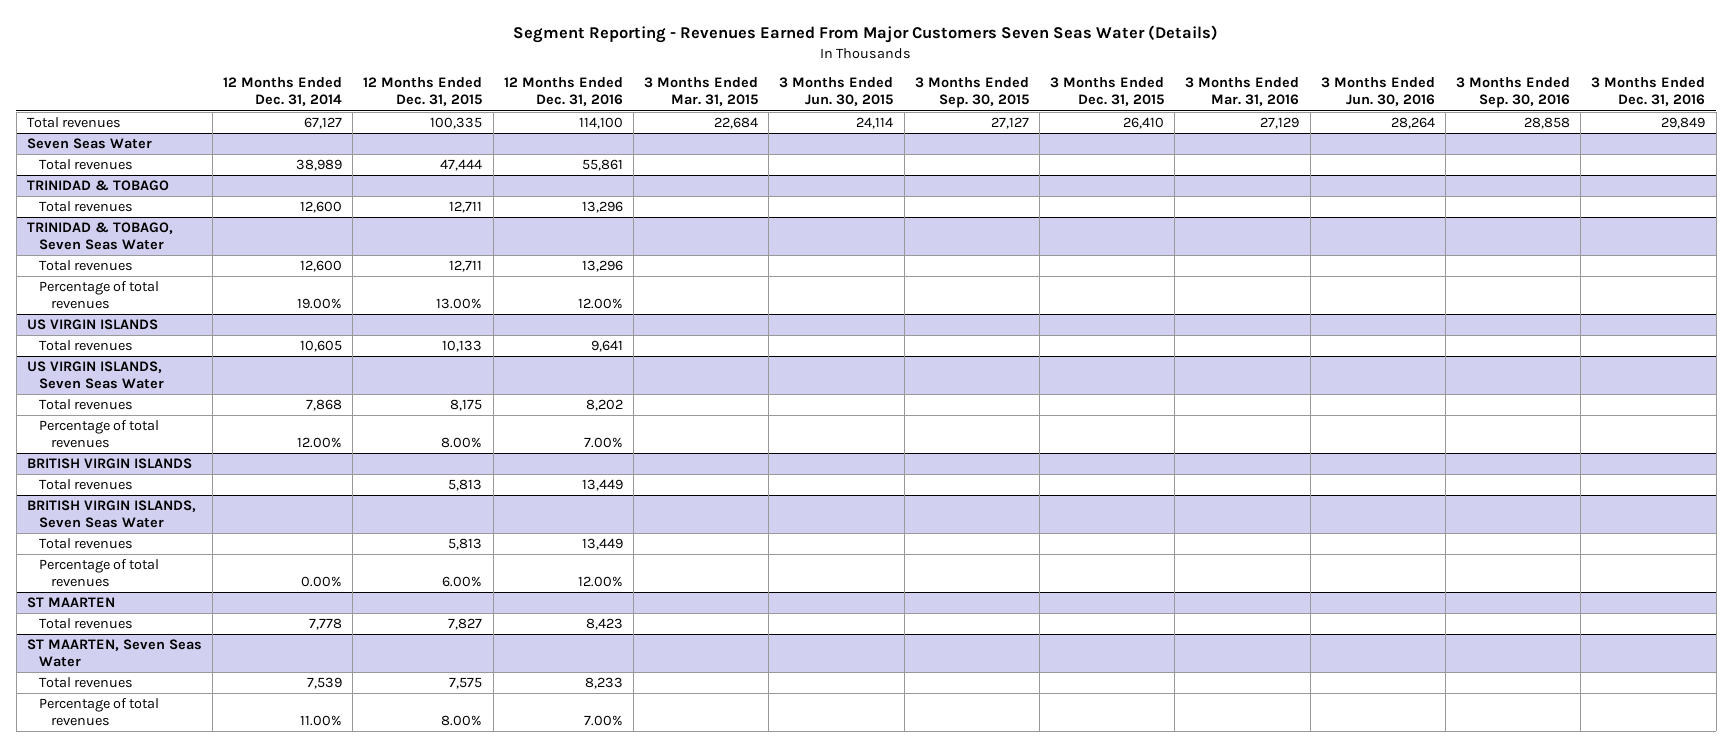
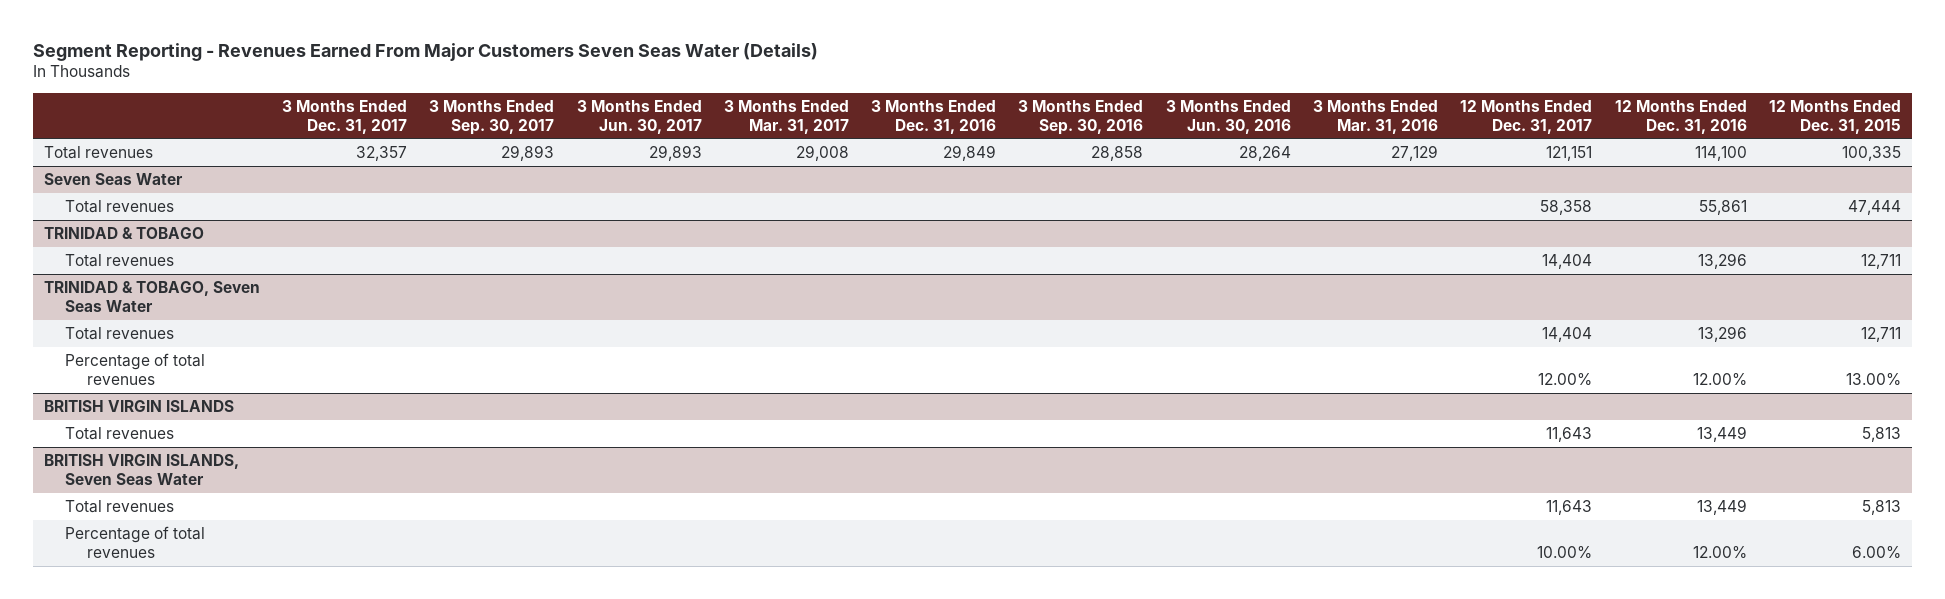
- | 12 Months Ended Dec. 31, 2014 | 12 Months Ended Dec. 31, 2015 | 12 Months Ended Dec. 31, 2016 | 3 Months Ended Mar. 31, 2015 | 3 Months Ended Jun. 30, 2015 | 3 Months Ended Sep. 30, 2015 | 3 Months Ended Dec. 31, 2015 | 3 Months Ended Mar. 31, 2016 | 3 Months Ended Jun. 30, 2016 | 3 Months Ended Sep. 30, 2016 | 3 Months Ended Dec. 31, 2016
+ | 3 Months Ended Dec. 31, 2017 | 3 Months Ended Sep. 30, 2017 | 3 Months Ended Jun. 30, 2017 | 3 Months Ended Mar. 31, 2017 | 3 Months Ended Dec. 31, 2016 | 3 Months Ended Sep. 30, 2016 | 3 Months Ended Jun. 30, 2016 | 3 Months Ended Mar. 31, 2016 | 12 Months Ended Dec. 31, 2017 | 12 Months Ended Dec. 31, 2016 | 12 Months Ended Dec. 31, 2015
- US VIRGIN ISLANDS
- Total revenues | 10,605 | 10,133 | 9,641 | | | | | | | |
- US VIRGIN ISLANDS, Seven Seas Water
- Total revenues | 7,868 | 8,175 | 8,202 | | | | | | | |
- Percentage of total revenues | 12.00% | 8.00% | 7.00% | | | | | | | |
- ST MAARTEN
- Total revenues | 7,778 | 7,827 | 8,423 | | | | | | | |
- ST MAARTEN, Seven Seas Water
- Total revenues | 7,539 | 7,575 | 8,233 | | | | | | | |
- Percentage of total revenues | 11.00% | 8.00% | 7.00% | | | | | | | |

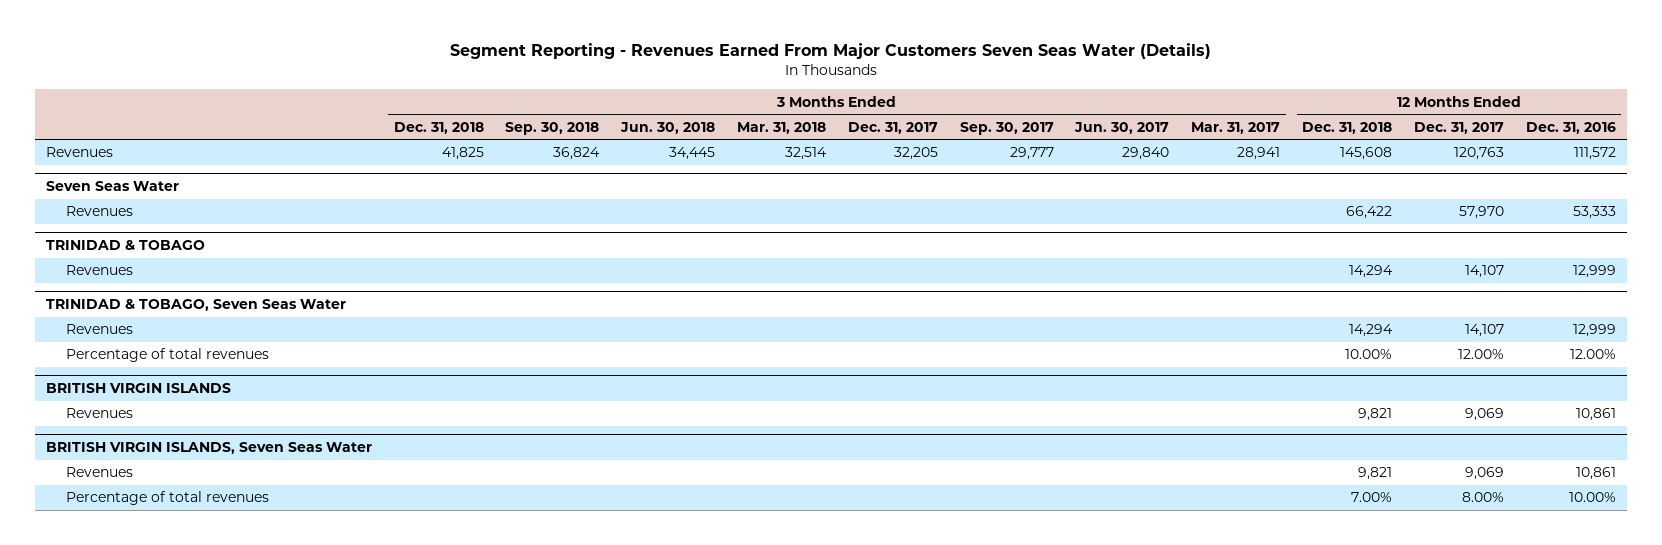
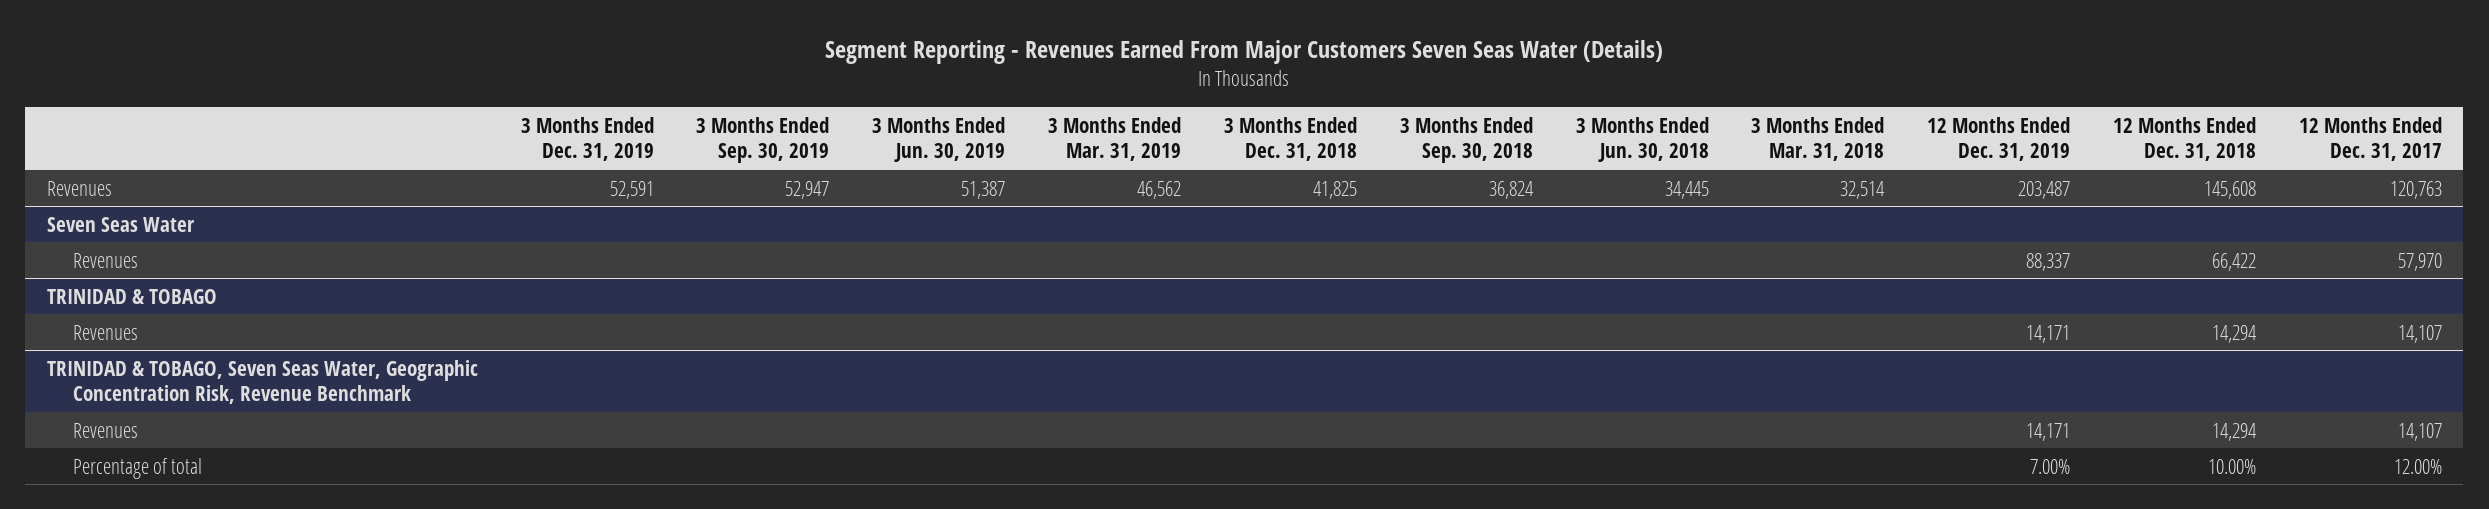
- | 3 Months Ended Dec. 31, 2018 | 3 Months Ended Sep. 30, 2018 | 3 Months Ended Jun. 30, 2018 | 3 Months Ended Mar. 31, 2018 | 3 Months Ended Dec. 31, 2017 | 3 Months Ended Sep. 30, 2017 | 3 Months Ended Jun. 30, 2017 | 3 Months Ended Mar. 31, 2017 | 12 Months Ended Dec. 31, 2018 | 12 Months Ended Dec. 31, 2017 | 12 Months Ended Dec. 31, 2016
+ | 3 Months Ended Dec. 31, 2019 | 3 Months Ended Sep. 30, 2019 | 3 Months Ended Jun. 30, 2019 | 3 Months Ended Mar. 31, 2019 | 3 Months Ended Dec. 31, 2018 | 3 Months Ended Sep. 30, 2018 | 3 Months Ended Jun. 30, 2018 | 3 Months Ended Mar. 31, 2018 | 12 Months Ended Dec. 31, 2019 | 12 Months Ended Dec. 31, 2018 | 12 Months Ended Dec. 31, 2017
- TRINIDAD & TOBAGO, Seven Seas Water
+ TRINIDAD & TOBAGO, Seven Seas Water, Geographic Concentration Risk, Revenue Benchmark
- Percentage of total revenues | | | | | | | | | 10.00% | 12.00% | 12.00%
- BRITISH VIRGIN ISLANDS
- Revenues | | | | | | | | | 9,821 | 9,069 | 10,861
- BRITISH VIRGIN ISLANDS, Seven Seas Water
- Revenues | | | | | | | | | 9,821 | 9,069 | 10,861
- Percentage of total revenues | | | | | | | | | 7.00% | 8.00% | 10.00%
+ Percentage of total | | | | | | | | | 7.00% | 10.00% | 12.00%

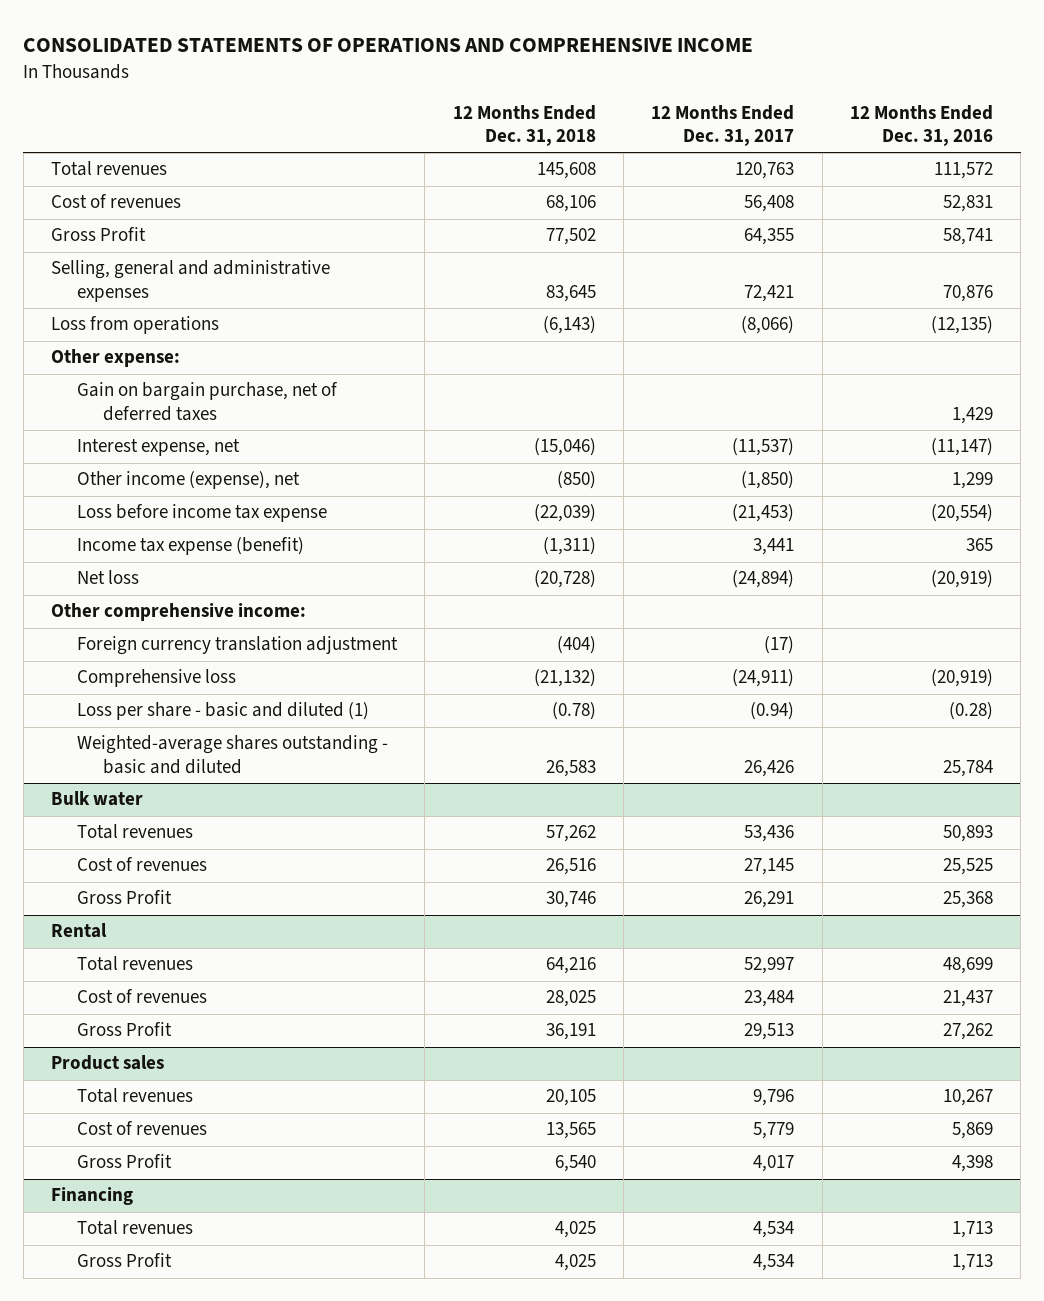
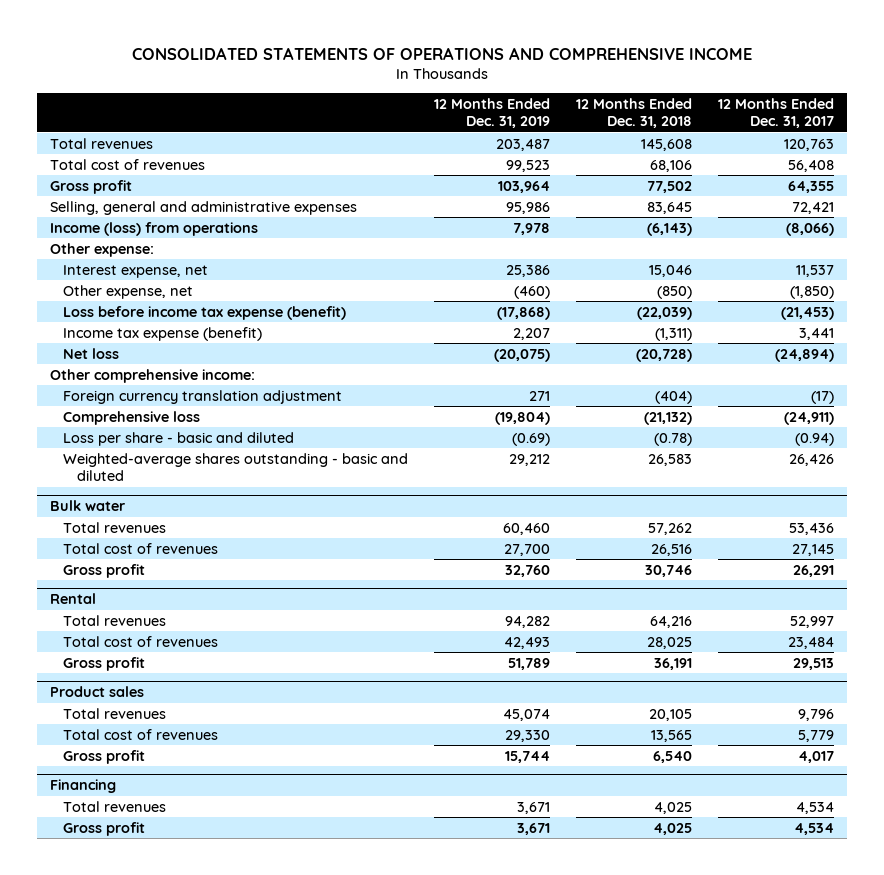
- | 12 Months Ended Dec. 31, 2018 | 12 Months Ended Dec. 31, 2017 | 12 Months Ended Dec. 31, 2016
+ | 12 Months Ended Dec. 31, 2019 | 12 Months Ended Dec. 31, 2018 | 12 Months Ended Dec. 31, 2017
- Cost of revenues | 68,106 | 56,408 | 52,831
- Gross Profit | 77,502 | 64,355 | 58,741
+ Total cost of revenues | 99,523 | 68,106 | 56,408
+ Gross profit | 103,964 | 77,502 | 64,355
- Loss from operations | (6,143) | (8,066) | (12,135)
+ Income (loss) from operations | 7,978 | (6,143) | (8,066)
- Gain on bargain purchase, net of deferred taxes | | | 1,429
- Interest expense, net | (15,046) | (11,537) | (11,147)
- Other income (expense), net | (850) | (1,850) | 1,299
- Loss before income tax expense | (22,039) | (21,453) | (20,554)
+ Interest expense, net | 25,386 | 15,046 | 11,537
+ Other expense, net | (460) | (850) | (1,850)
+ Loss before income tax expense (benefit) | (17,868) | (22,039) | (21,453)
- Loss per share - basic and diluted (1) | (0.78) | (0.94) | (0.28)
+ Loss per share - basic and diluted | (0.69) | (0.78) | (0.94)
@ Bulk water
- Cost of revenues | 26,516 | 27,145 | 25,525
- Gross Profit | 30,746 | 26,291 | 25,368
+ Total cost of revenues | 27,700 | 26,516 | 27,145
+ Gross profit | 32,760 | 30,746 | 26,291
@ Rental
- Cost of revenues | 28,025 | 23,484 | 21,437
- Gross Profit | 36,191 | 29,513 | 27,262
+ Total cost of revenues | 42,493 | 28,025 | 23,484
+ Gross profit | 51,789 | 36,191 | 29,513
@ Product sales
- Cost of revenues | 13,565 | 5,779 | 5,869
- Gross Profit | 6,540 | 4,017 | 4,398
+ Total cost of revenues | 29,330 | 13,565 | 5,779
+ Gross profit | 15,744 | 6,540 | 4,017
@ Financing
- Gross Profit | 4,025 | 4,534 | 1,713
+ Gross profit | 3,671 | 4,025 | 4,534

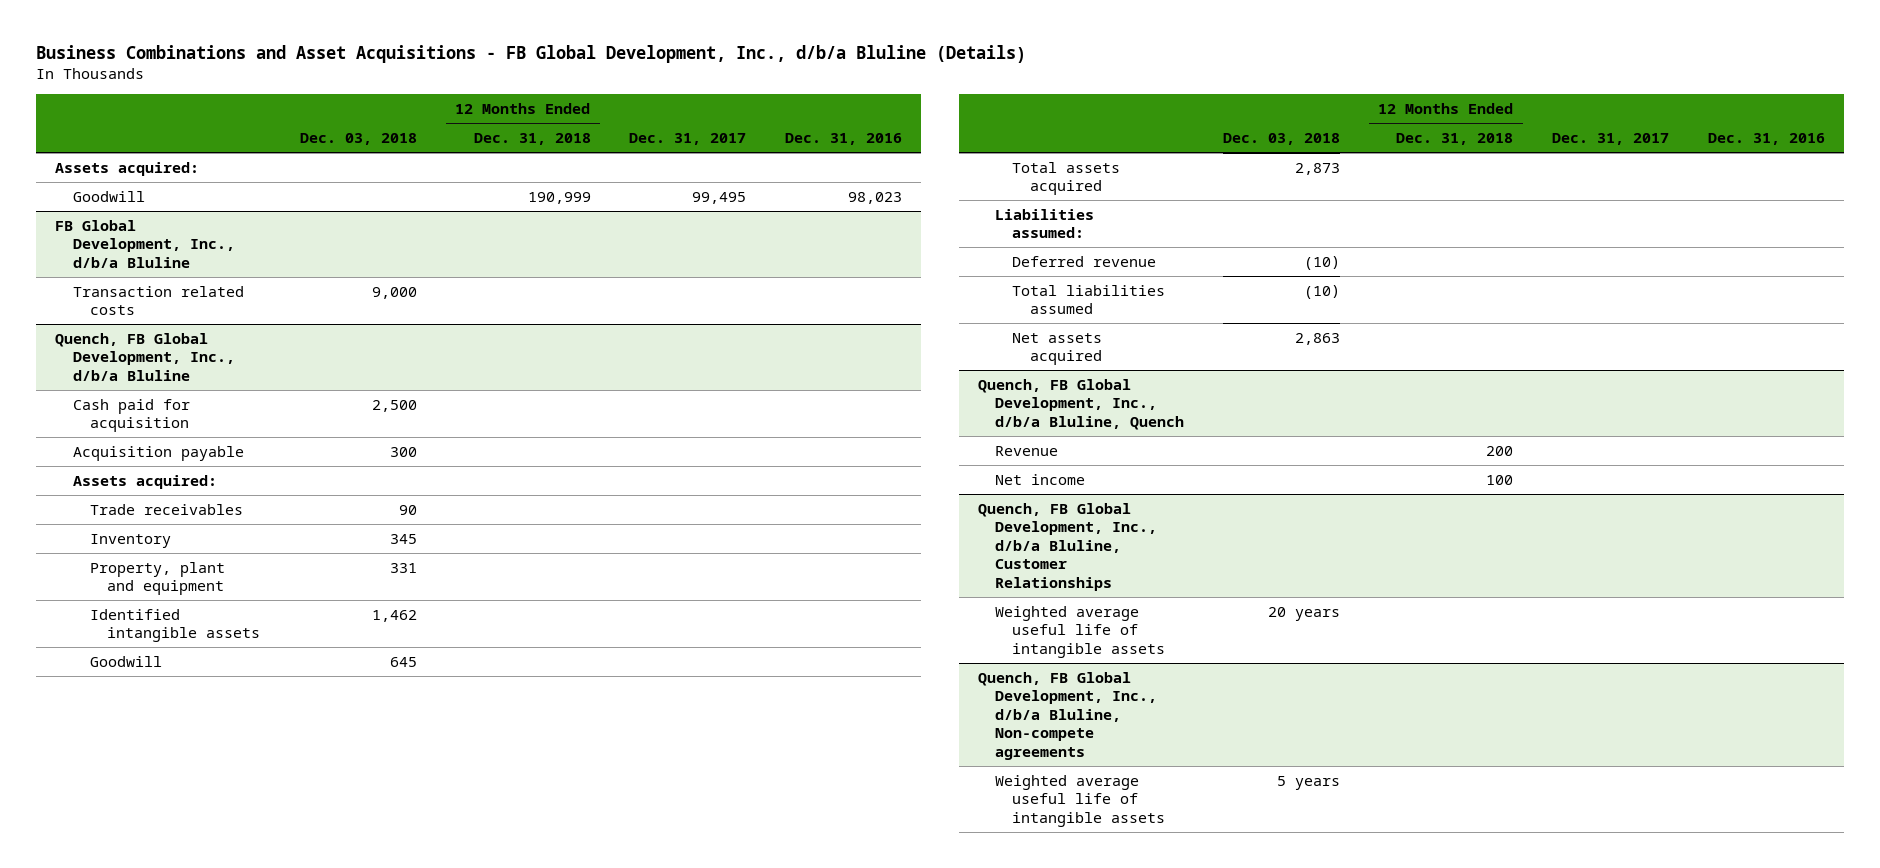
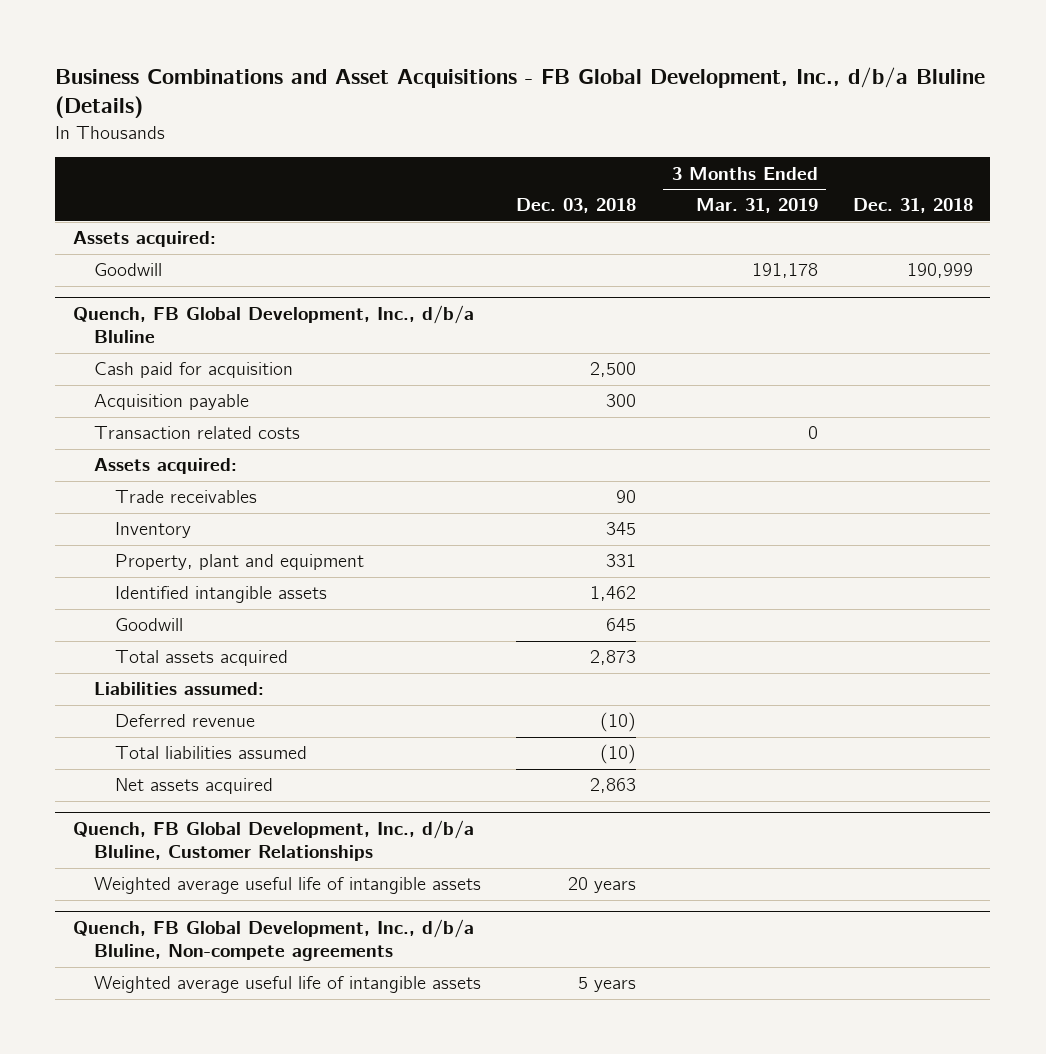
- | Dec. 03, 2018 | 12 Months Ended Dec. 31, 2018 | Dec. 31, 2017 | Dec. 31, 2016
+ | Dec. 03, 2018 | 3 Months Ended Mar. 31, 2019 | Dec. 31, 2018
- FB Global Development, Inc., d/b/a Bluline
- Transaction related costs | 9,000 | | |
@ Quench, FB Global Development, Inc., d/b/a Bluline
+ Transaction related costs | | 0 |
- Quench, FB Global Development, Inc., d/b/a Bluline, Quench
- Revenue | | 200 | |
- Net income | | 100 | |

